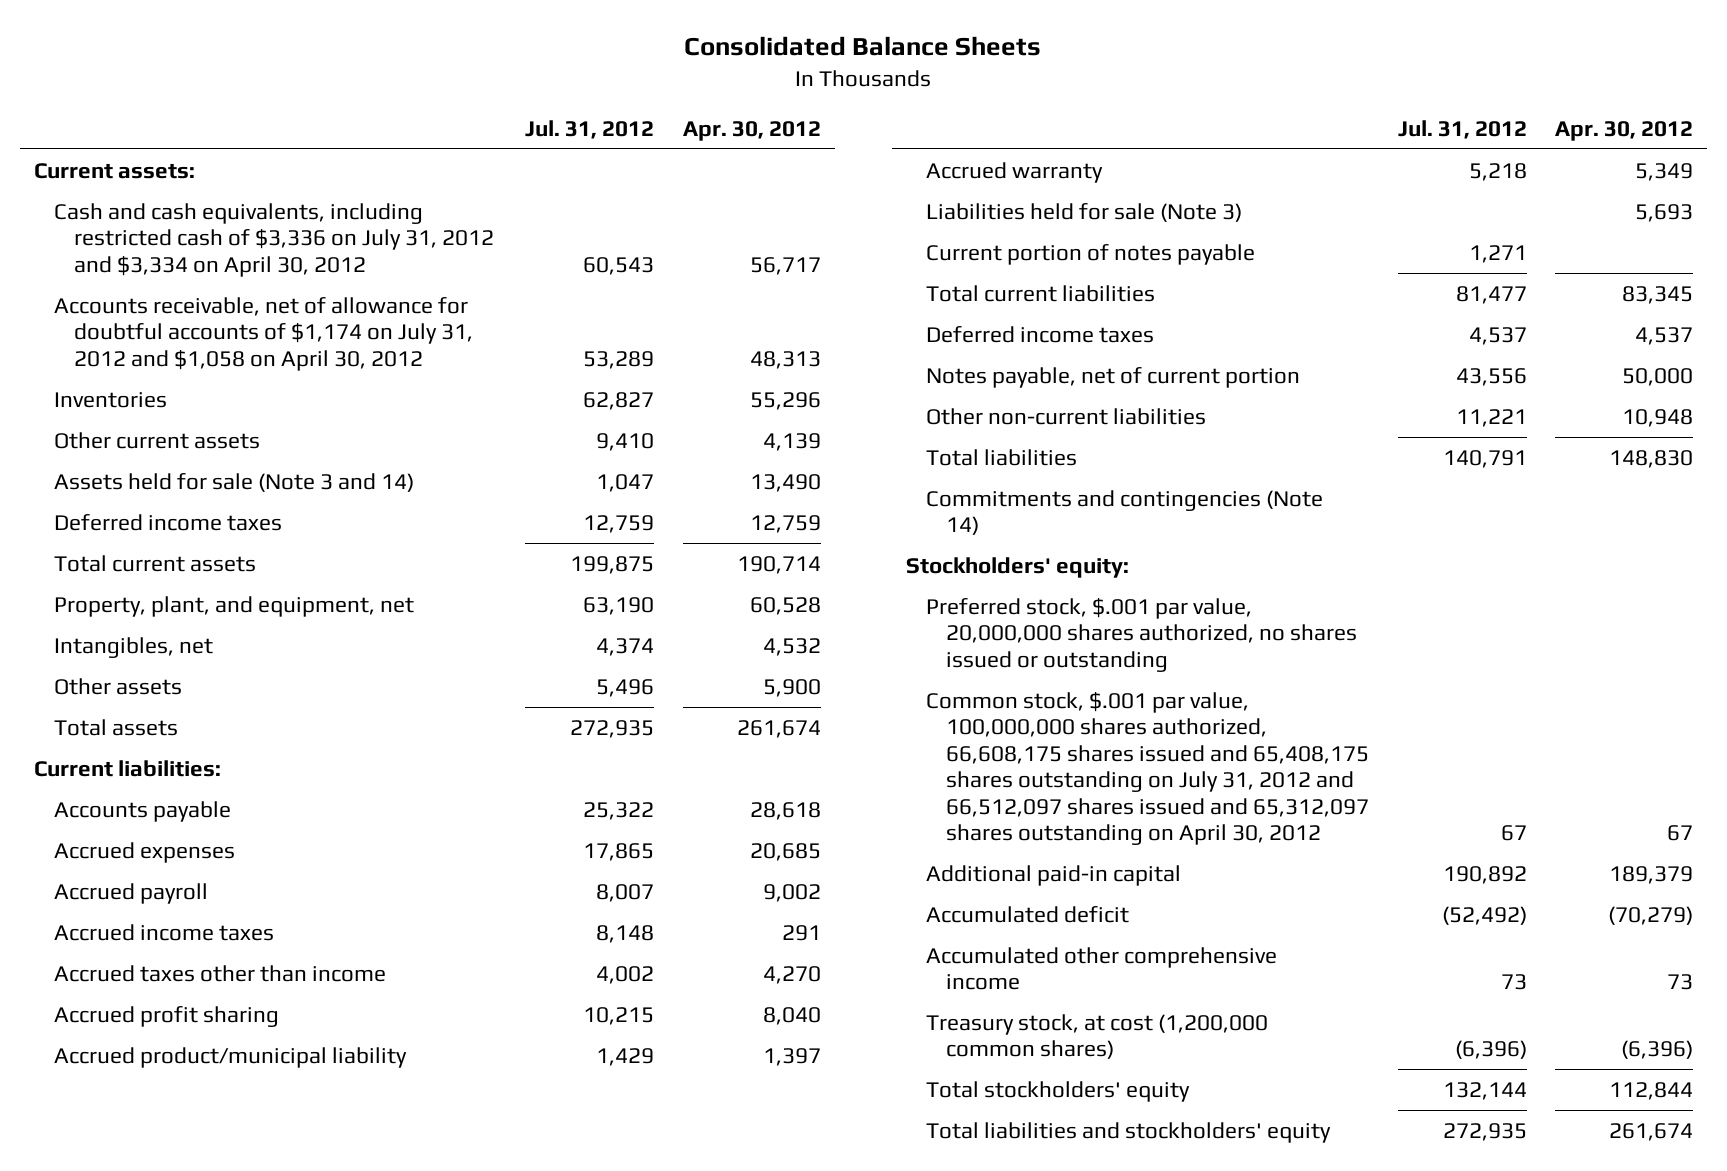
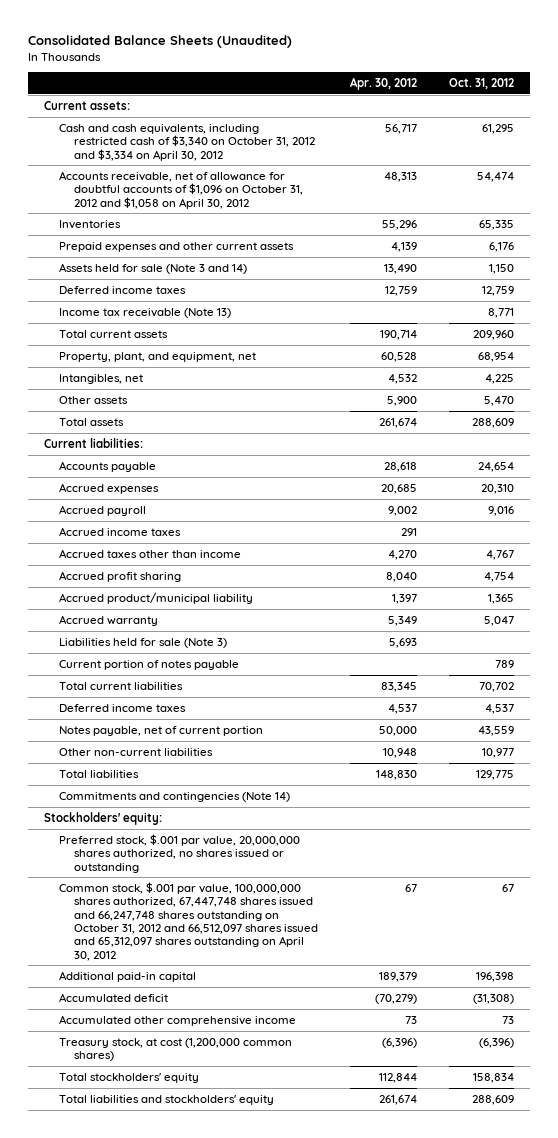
- Consolidated Balance Sheets
+ Consolidated Balance Sheets (Unaudited)
- | Jul. 31, 2012 | Apr. 30, 2012
+ | Apr. 30, 2012 | Oct. 31, 2012
- Cash and cash equivalents, including restricted cash of $3,336 on July 31, 2012 and $3,334 on April 30, 2012 | 60,543 | 56,717
- Accounts receivable, net of allowance for doubtful accounts of $1,174 on July 31, 2012 and $1,058 on April 30, 2012 | 53,289 | 48,313
+ Cash and cash equivalents, including restricted cash of $3,340 on October 31, 2012 and $3,334 on April 30, 2012 | 56,717 | 61,295
+ Accounts receivable, net of allowance for doubtful accounts of $1,096 on October 31, 2012 and $1,058 on April 30, 2012 | 48,313 | 54,474
- Other current assets | 9,410 | 4,139
+ Prepaid expenses and other current assets | 4,139 | 6,176
+ Income tax receivable (Note 13) | | 8,771
- Common stock, $.001 par value, 100,000,000 shares authorized, 66,608,175 shares issued and 65,408,175 shares outstanding on July 31, 2012 and 66,512,097 shares issued and 65,312,097 shares outstanding on April 30, 2012 | 67 | 67
+ Common stock, $.001 par value, 100,000,000 shares authorized, 67,447,748 shares issued and 66,247,748 shares outstanding on October 31, 2012 and 66,512,097 shares issued and 65,312,097 shares outstanding on April 30, 2012 | 67 | 67

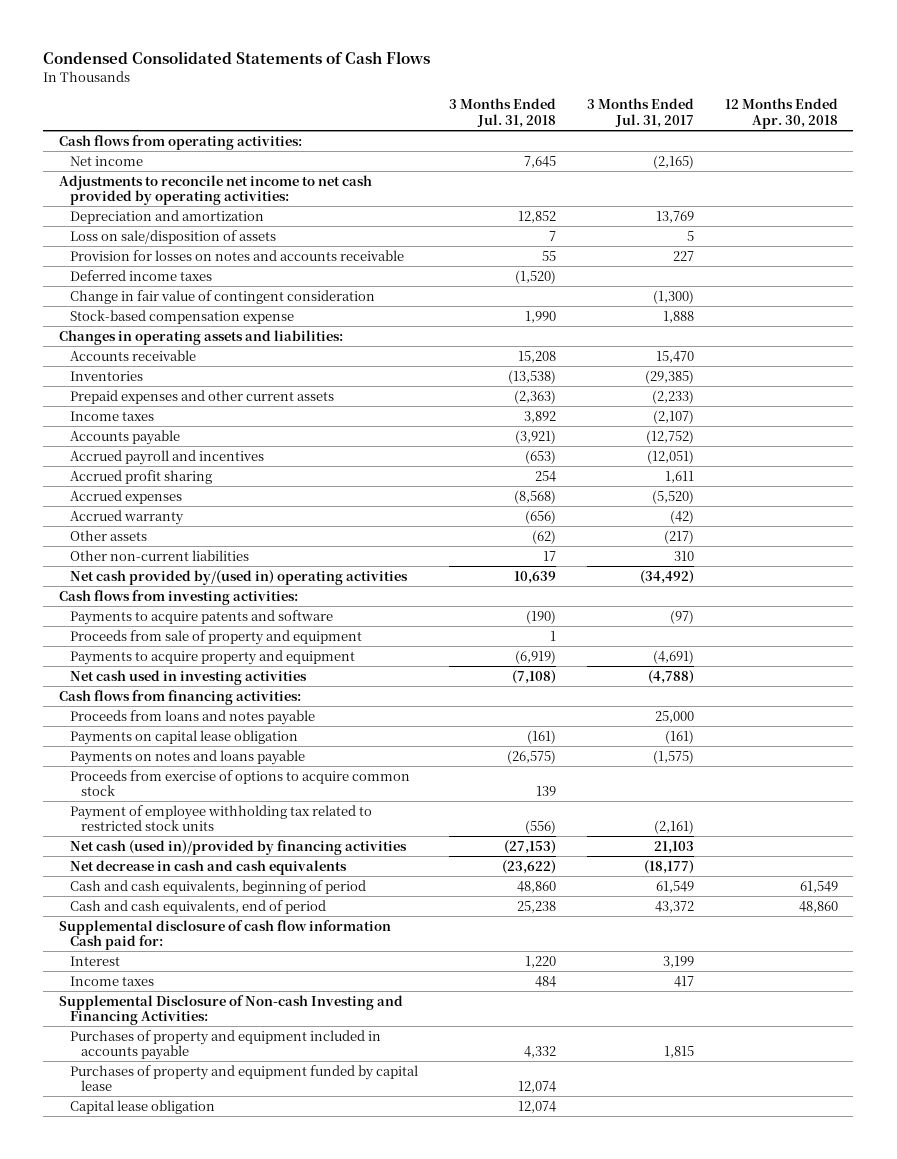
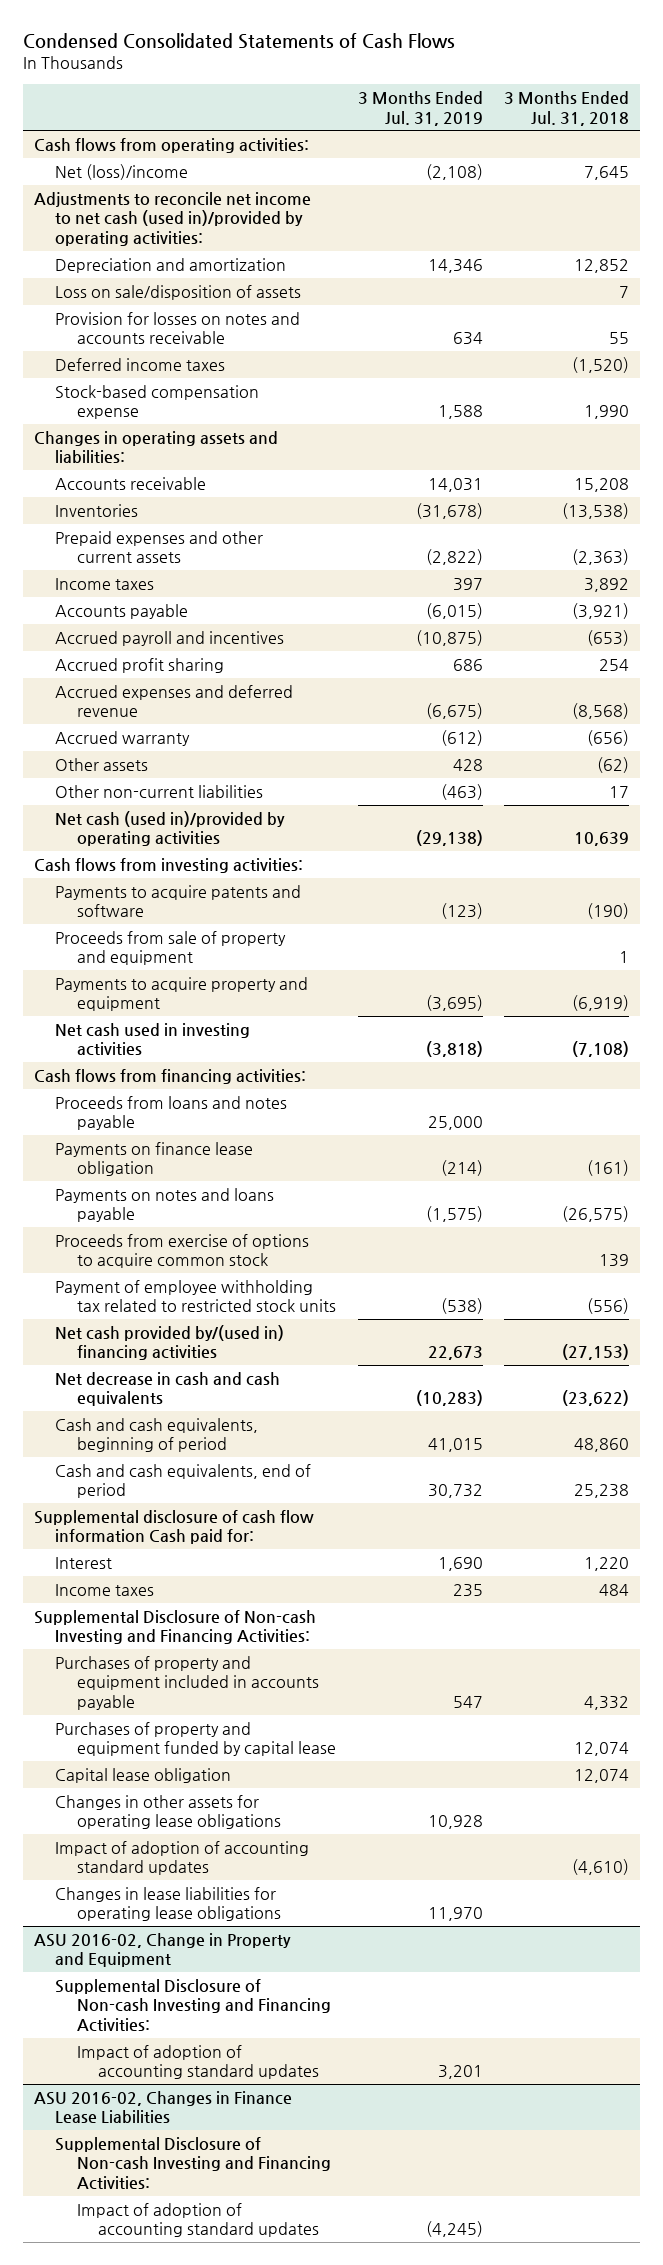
- | 3 Months Ended Jul. 31, 2018 | 3 Months Ended Jul. 31, 2017 | 12 Months Ended Apr. 30, 2018
+ | 3 Months Ended Jul. 31, 2019 | 3 Months Ended Jul. 31, 2018
- Net income | 7,645 | (2,165) |
- Adjustments to reconcile net income to net cash provided by operating activities:
+ Net (loss)/income | (2,108) | 7,645
+ Adjustments to reconcile net income to net cash (used in)/provided by operating activities:
- Change in fair value of contingent consideration | | (1,300) |
- Accrued expenses | (8,568) | (5,520) |
+ Accrued expenses and deferred revenue | (6,675) | (8,568)
- Net cash provided by/(used in) operating activities | 10,639 | (34,492) |
+ Net cash (used in)/provided by operating activities | (29,138) | 10,639
- Payments on capital lease obligation | (161) | (161) |
+ Payments on finance lease obligation | (214) | (161)
- Net cash (used in)/provided by financing activities | (27,153) | 21,103 |
+ Net cash provided by/(used in) financing activities | 22,673 | (27,153)
+ Changes in other assets for operating lease obligations | 10,928 |
+ Impact of adoption of accounting standard updates | | (4,610)
+ Changes in lease liabilities for operating lease obligations | 11,970 |
+ ASU 2016-02, Change in Property and Equipment
+ Supplemental Disclosure of Non-cash Investing and Financing Activities:
+ Impact of adoption of accounting standard updates | 3,201 |
+ ASU 2016-02, Changes in Finance Lease Liabilities
+ Supplemental Disclosure of Non-cash Investing and Financing Activities:
+ Impact of adoption of accounting standard updates | (4,245) |

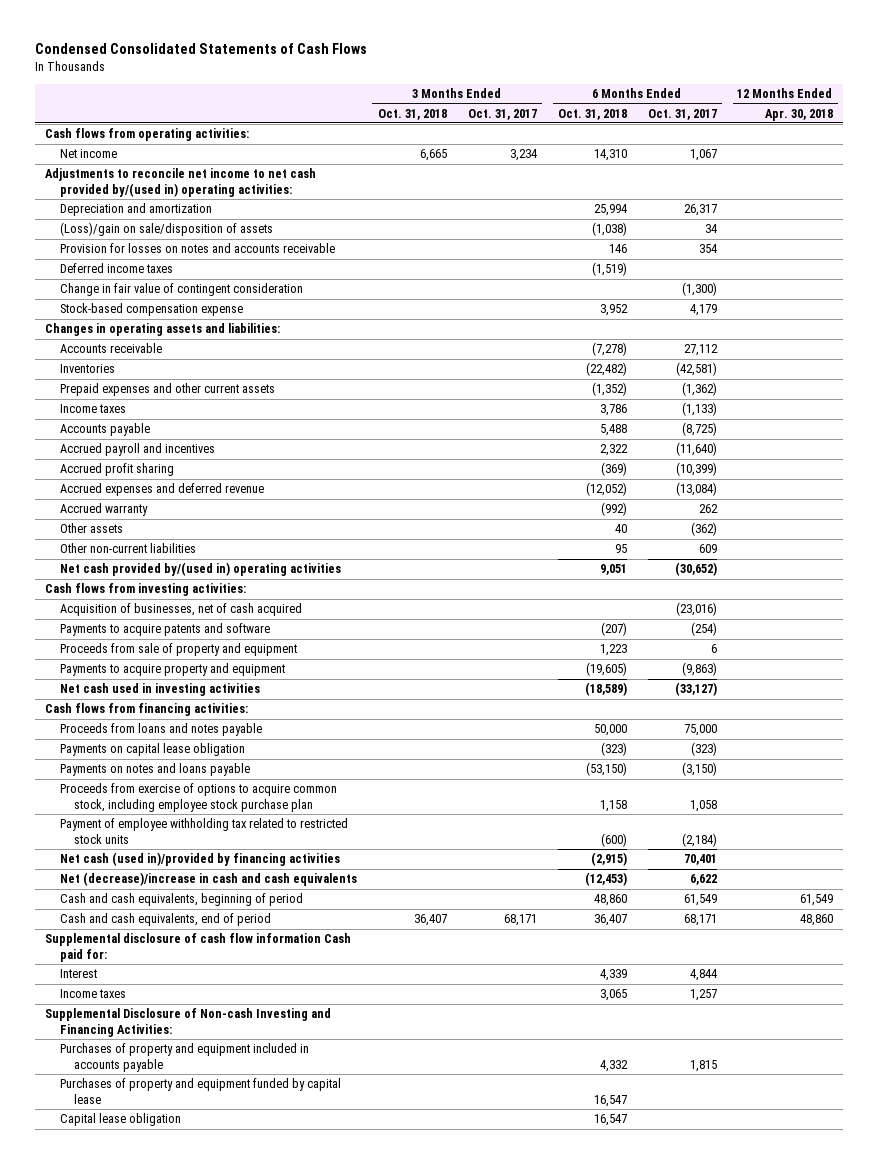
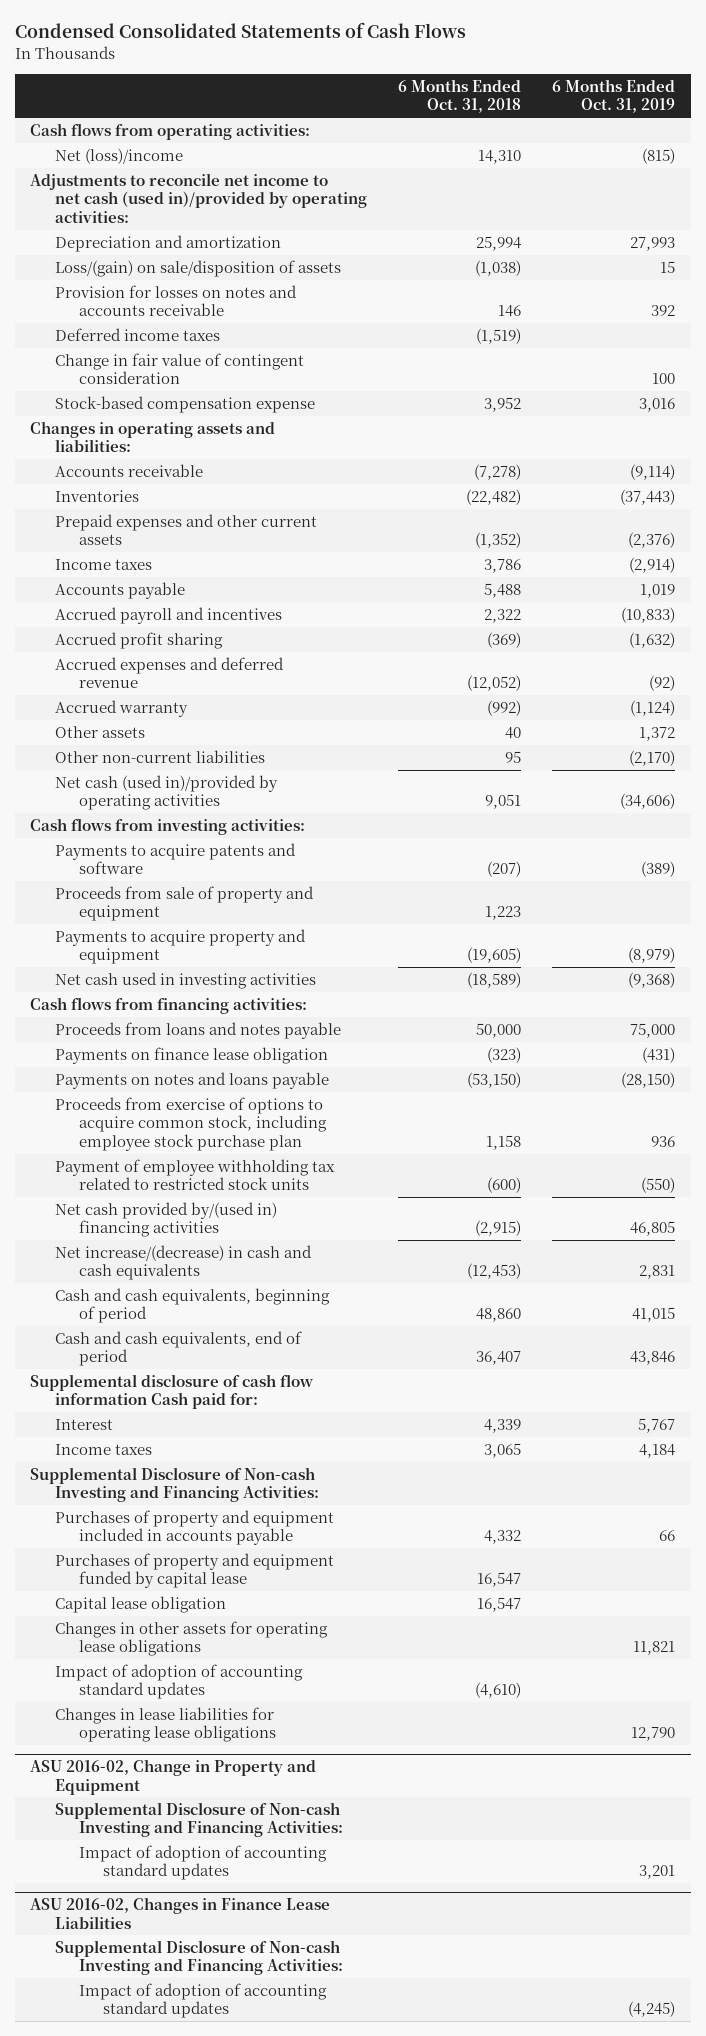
- | 3 Months Ended Oct. 31, 2018 | 3 Months Ended Oct. 31, 2017 | 6 Months Ended Oct. 31, 2018 | 6 Months Ended Oct. 31, 2017 | 12 Months Ended Apr. 30, 2018
+ | 6 Months Ended Oct. 31, 2018 | 6 Months Ended Oct. 31, 2019
- Net income | 6,665 | 3,234 | 14,310 | 1,067 |
- Adjustments to reconcile net income to net cash provided by/(used in) operating activities:
+ Net (loss)/income | 14,310 | (815)
+ Adjustments to reconcile net income to net cash (used in)/provided by operating activities:
- (Loss)/gain on sale/disposition of assets | | | (1,038) | 34 |
+ Loss/(gain) on sale/disposition of assets | (1,038) | 15
- Net cash provided by/(used in) operating activities | | | 9,051 | (30,652) |
+ Net cash (used in)/provided by operating activities | 9,051 | (34,606)
- Acquisition of businesses, net of cash acquired | | | | (23,016) |
- Payments on capital lease obligation | | | (323) | (323) |
+ Payments on finance lease obligation | (323) | (431)
- Net cash (used in)/provided by financing activities | | | (2,915) | 70,401 |
- Net (decrease)/increase in cash and cash equivalents | | | (12,453) | 6,622 |
+ Net cash provided by/(used in) financing activities | (2,915) | 46,805
+ Net increase/(decrease) in cash and cash equivalents | (12,453) | 2,831
+ Changes in other assets for operating lease obligations | | 11,821
+ Impact of adoption of accounting standard updates | (4,610) |
+ Changes in lease liabilities for operating lease obligations | | 12,790
+ ASU 2016-02, Change in Property and Equipment
+ Supplemental Disclosure of Non-cash Investing and Financing Activities:
+ Impact of adoption of accounting standard updates | | 3,201
+ ASU 2016-02, Changes in Finance Lease Liabilities
+ Supplemental Disclosure of Non-cash Investing and Financing Activities:
+ Impact of adoption of accounting standard updates | | (4,245)

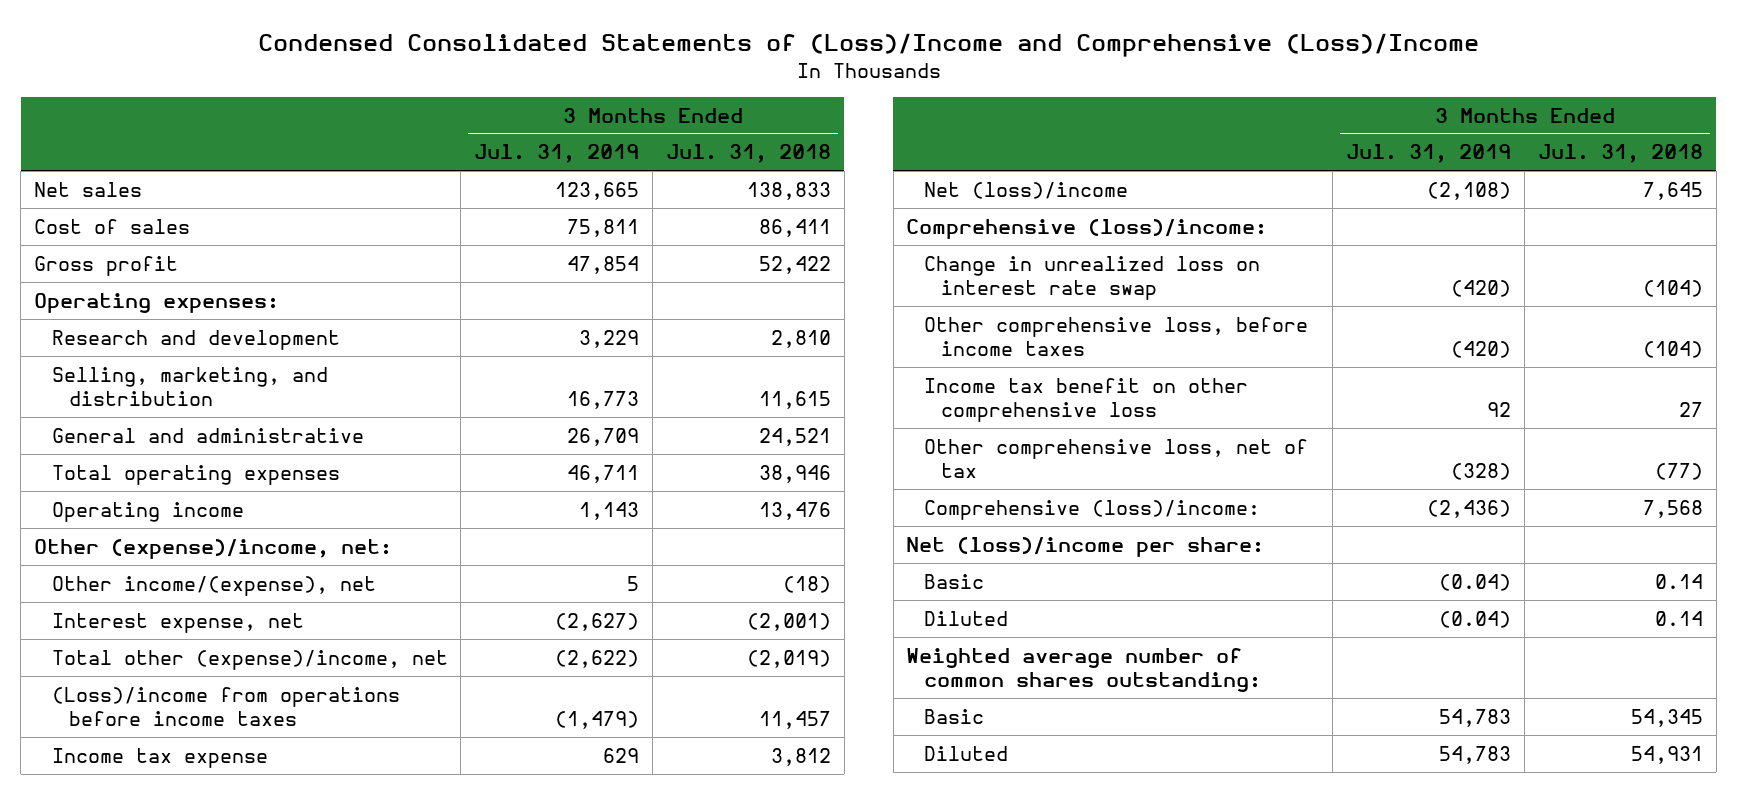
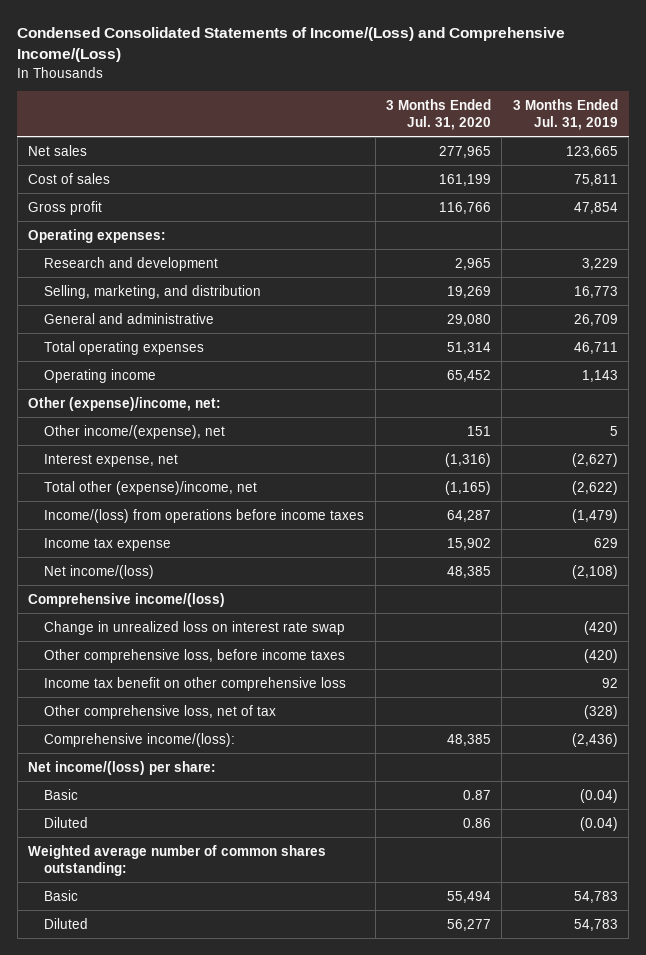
- Condensed Consolidated Statements of (Loss)/Income and Comprehensive (Loss)/Income
+ Condensed Consolidated Statements of Income/(Loss) and Comprehensive Income/(Loss)
- | 3 Months Ended Jul. 31, 2019 | 3 Months Ended Jul. 31, 2018
+ | 3 Months Ended Jul. 31, 2020 | 3 Months Ended Jul. 31, 2019
- (Loss)/income from operations before income taxes | (1,479) | 11,457
+ Income/(loss) from operations before income taxes | 64,287 | (1,479)
- Net (loss)/income | (2,108) | 7,645
- Comprehensive (loss)/income:
+ Net income/(loss) | 48,385 | (2,108)
+ Comprehensive income/(loss)
- Comprehensive (loss)/income: | (2,436) | 7,568
- Net (loss)/income per share:
+ Comprehensive income/(loss): | 48,385 | (2,436)
+ Net income/(loss) per share:

